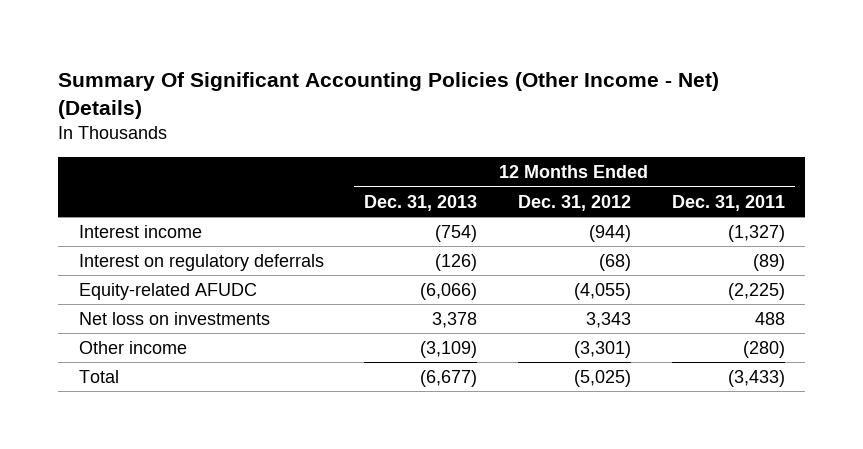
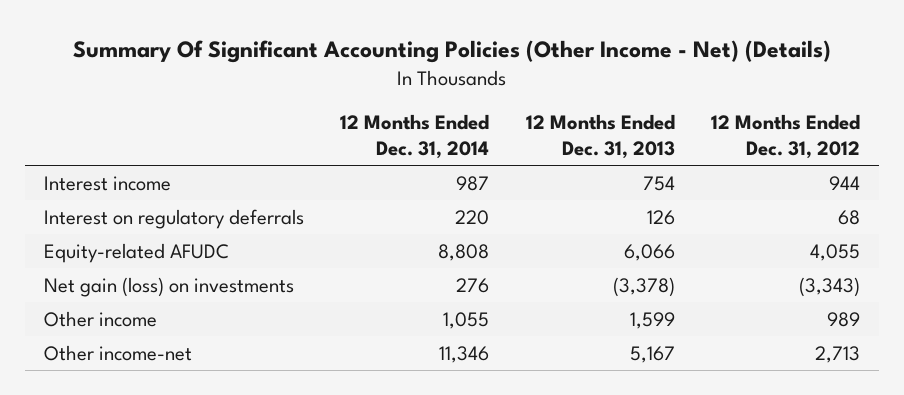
- | 12 Months Ended Dec. 31, 2013 | 12 Months Ended Dec. 31, 2012 | 12 Months Ended Dec. 31, 2011
+ | 12 Months Ended Dec. 31, 2014 | 12 Months Ended Dec. 31, 2013 | 12 Months Ended Dec. 31, 2012
- Interest income | (754) | (944) | (1,327)
- Interest on regulatory deferrals | (126) | (68) | (89)
- Equity-related AFUDC | (6,066) | (4,055) | (2,225)
- Net loss on investments | 3,378 | 3,343 | 488
- Other income | (3,109) | (3,301) | (280)
- Total | (6,677) | (5,025) | (3,433)
+ Interest income | 987 | 754 | 944
+ Interest on regulatory deferrals | 220 | 126 | 68
+ Equity-related AFUDC | 8,808 | 6,066 | 4,055
+ Net gain (loss) on investments | 276 | (3,378) | (3,343)
+ Other income | 1,055 | 1,599 | 989
+ Other income-net | 11,346 | 5,167 | 2,713

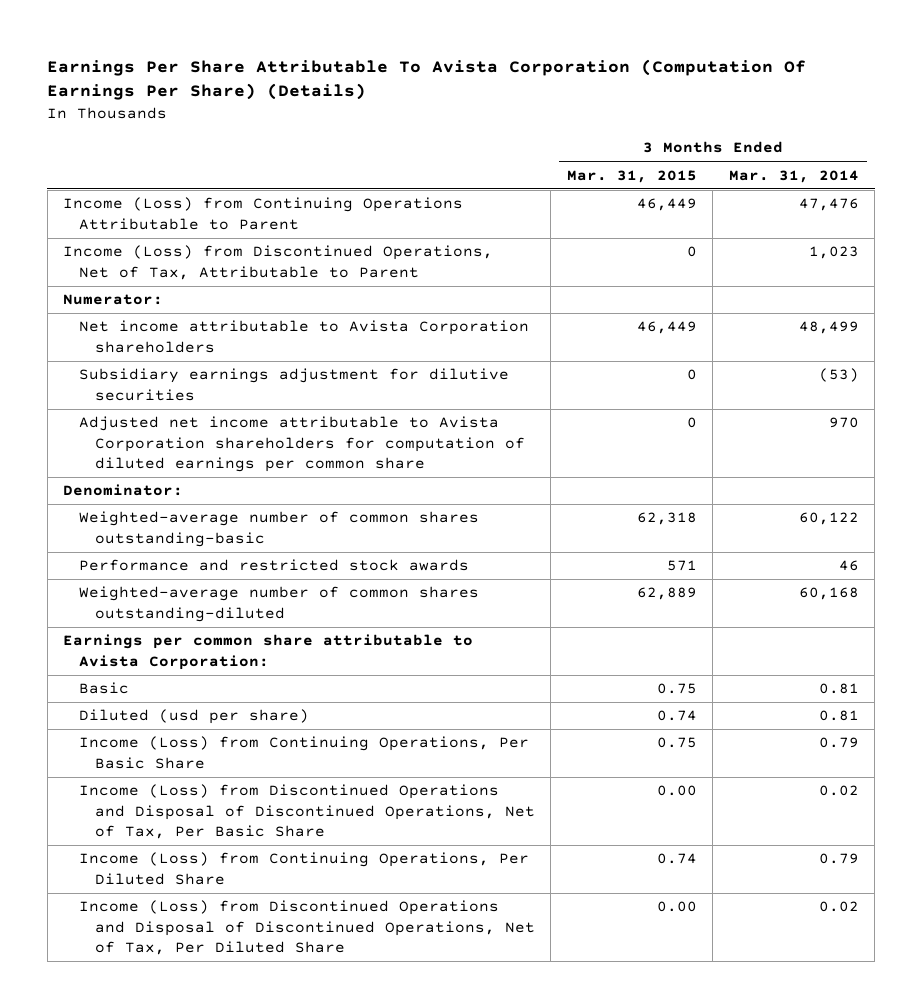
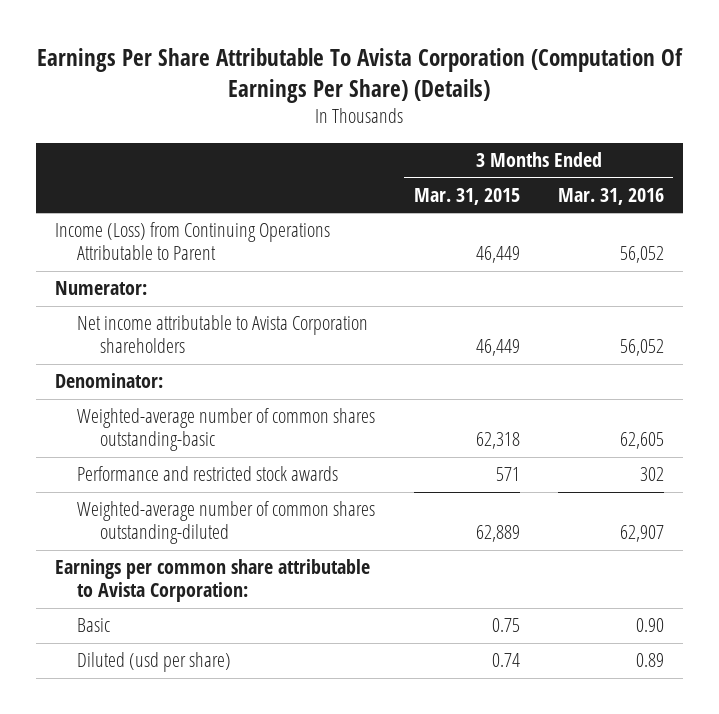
- | 3 Months Ended Mar. 31, 2015 | 3 Months Ended Mar. 31, 2014
+ | 3 Months Ended Mar. 31, 2015 | 3 Months Ended Mar. 31, 2016
- Income (Loss) from Discontinued Operations, Net of Tax, Attributable to Parent | 0 | 1,023
- Subsidiary earnings adjustment for dilutive securities | 0 | (53)
- Adjusted net income attributable to Avista Corporation shareholders for computation of diluted earnings per common share | 0 | 970
- Income (Loss) from Continuing Operations, Per Basic Share | 0.75 | 0.79
- Income (Loss) from Discontinued Operations and Disposal of Discontinued Operations, Net of Tax, Per Basic Share | 0.00 | 0.02
- Income (Loss) from Continuing Operations, Per Diluted Share | 0.74 | 0.79
- Income (Loss) from Discontinued Operations and Disposal of Discontinued Operations, Net of Tax, Per Diluted Share | 0.00 | 0.02

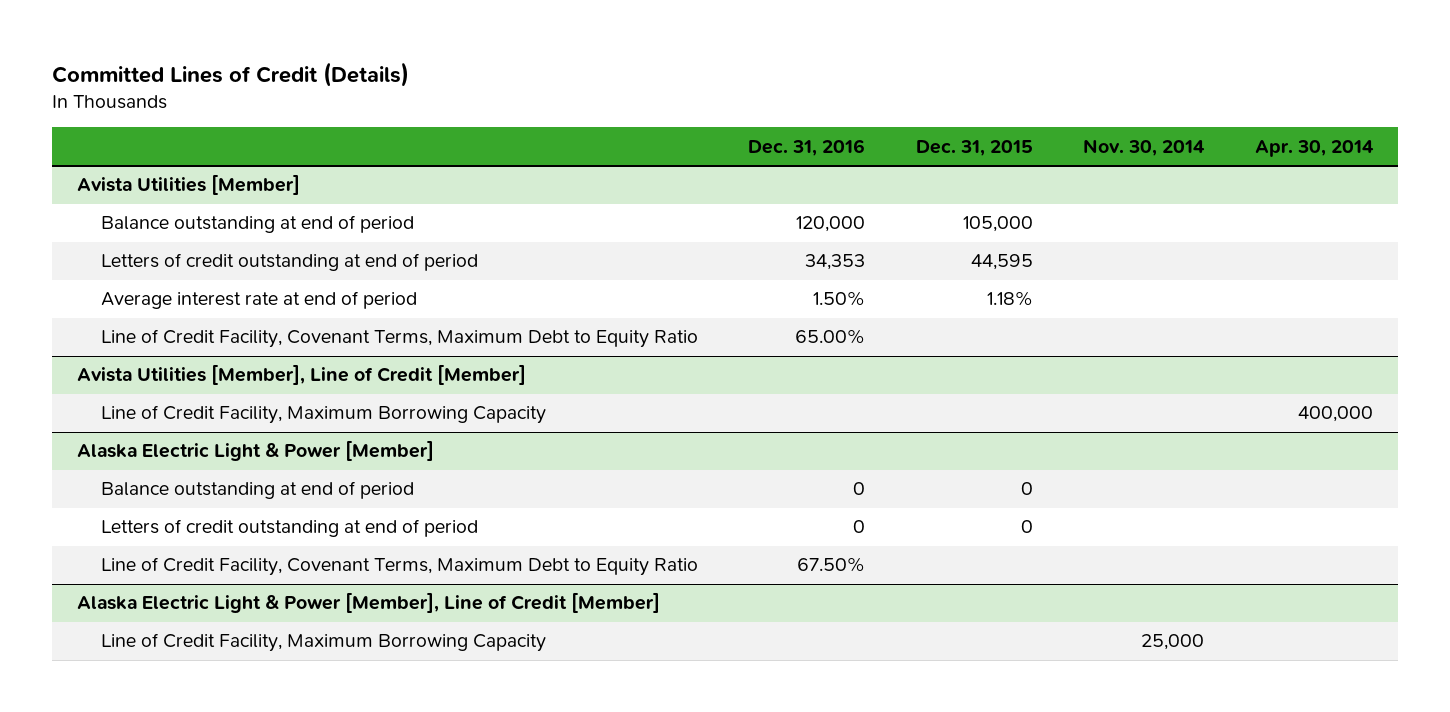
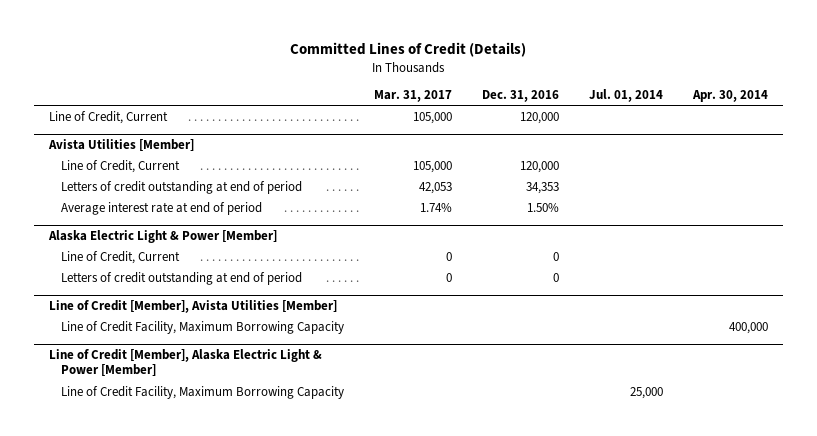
- | Dec. 31, 2016 | Dec. 31, 2015 | Nov. 30, 2014 | Apr. 30, 2014
+ | Mar. 31, 2017 | Dec. 31, 2016 | Jul. 01, 2014 | Apr. 30, 2014
+ Line of Credit, Current | 105,000 | 120,000 | |
@ Avista Utilities [Member]
- Balance outstanding at end of period | 120,000 | 105,000 | |
+ Line of Credit, Current | 105,000 | 120,000 | |
- Line of Credit Facility, Covenant Terms, Maximum Debt to Equity Ratio | 65.00% | | |
- Avista Utilities [Member], Line of Credit [Member]
- Line of Credit Facility, Maximum Borrowing Capacity | | | | 400,000
@ Alaska Electric Light & Power [Member]
- Balance outstanding at end of period | 0 | 0 | |
+ Line of Credit, Current | 0 | 0 | |
- Line of Credit Facility, Covenant Terms, Maximum Debt to Equity Ratio | 67.50% | | |
- Alaska Electric Light & Power [Member], Line of Credit [Member]
+ Line of Credit [Member], Avista Utilities [Member]
+ Line of Credit Facility, Maximum Borrowing Capacity | | | | 400,000
+ Line of Credit [Member], Alaska Electric Light & Power [Member]

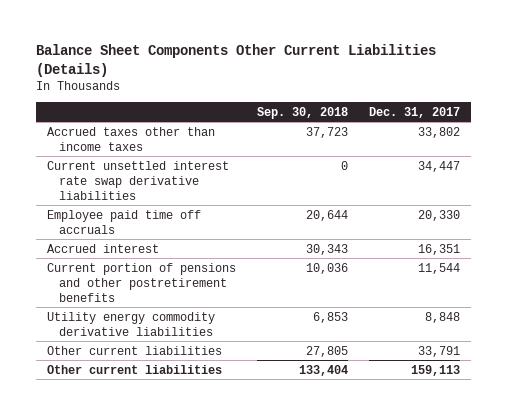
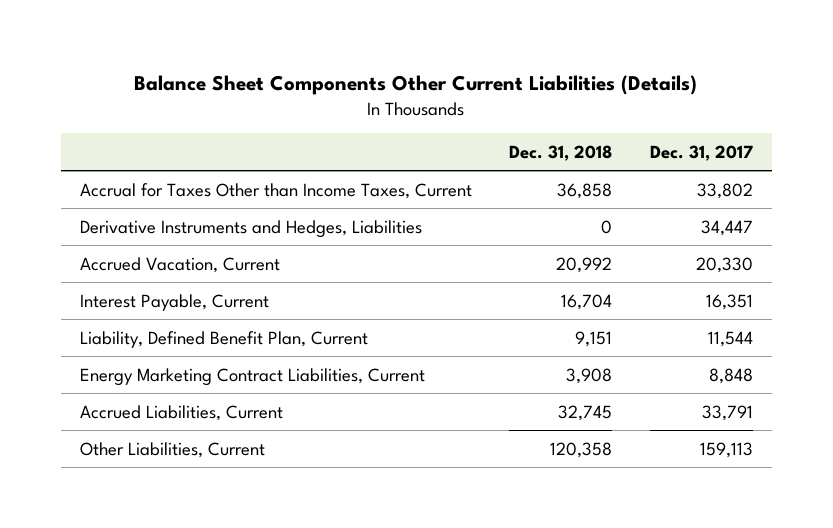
- | Sep. 30, 2018 | Dec. 31, 2017
+ | Dec. 31, 2018 | Dec. 31, 2017
- Accrued taxes other than income taxes | 37,723 | 33,802
- Current unsettled interest rate swap derivative liabilities | 0 | 34,447
- Employee paid time off accruals | 20,644 | 20,330
- Accrued interest | 30,343 | 16,351
- Current portion of pensions and other postretirement benefits | 10,036 | 11,544
- Utility energy commodity derivative liabilities | 6,853 | 8,848
- Other current liabilities | 27,805 | 33,791
- Other current liabilities | 133,404 | 159,113
+ Accrual for Taxes Other than Income Taxes, Current | 36,858 | 33,802
+ Derivative Instruments and Hedges, Liabilities | 0 | 34,447
+ Accrued Vacation, Current | 20,992 | 20,330
+ Interest Payable, Current | 16,704 | 16,351
+ Liability, Defined Benefit Plan, Current | 9,151 | 11,544
+ Energy Marketing Contract Liabilities, Current | 3,908 | 8,848
+ Accrued Liabilities, Current | 32,745 | 33,791
+ Other Liabilities, Current | 120,358 | 159,113

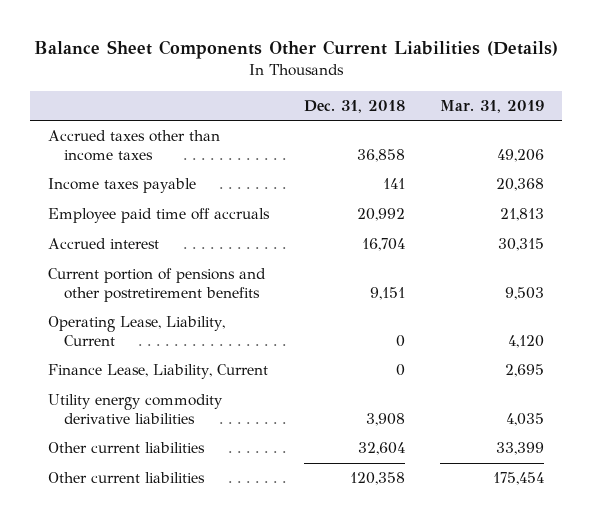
- | Dec. 31, 2018 | Dec. 31, 2017
+ | Dec. 31, 2018 | Mar. 31, 2019
- Accrual for Taxes Other than Income Taxes, Current | 36,858 | 33,802
- Derivative Instruments and Hedges, Liabilities | 0 | 34,447
- Accrued Vacation, Current | 20,992 | 20,330
- Interest Payable, Current | 16,704 | 16,351
- Liability, Defined Benefit Plan, Current | 9,151 | 11,544
- Energy Marketing Contract Liabilities, Current | 3,908 | 8,848
- Accrued Liabilities, Current | 32,745 | 33,791
- Other Liabilities, Current | 120,358 | 159,113
+ Accrued taxes other than income taxes | 36,858 | 49,206
+ Income taxes payable | 141 | 20,368
+ Employee paid time off accruals | 20,992 | 21,813
+ Accrued interest | 16,704 | 30,315
+ Current portion of pensions and other postretirement benefits | 9,151 | 9,503
+ Operating Lease, Liability, Current | 0 | 4,120
+ Finance Lease, Liability, Current | 0 | 2,695
+ Utility energy commodity derivative liabilities | 3,908 | 4,035
+ Other current liabilities | 32,604 | 33,399
+ Other current liabilities | 120,358 | 175,454

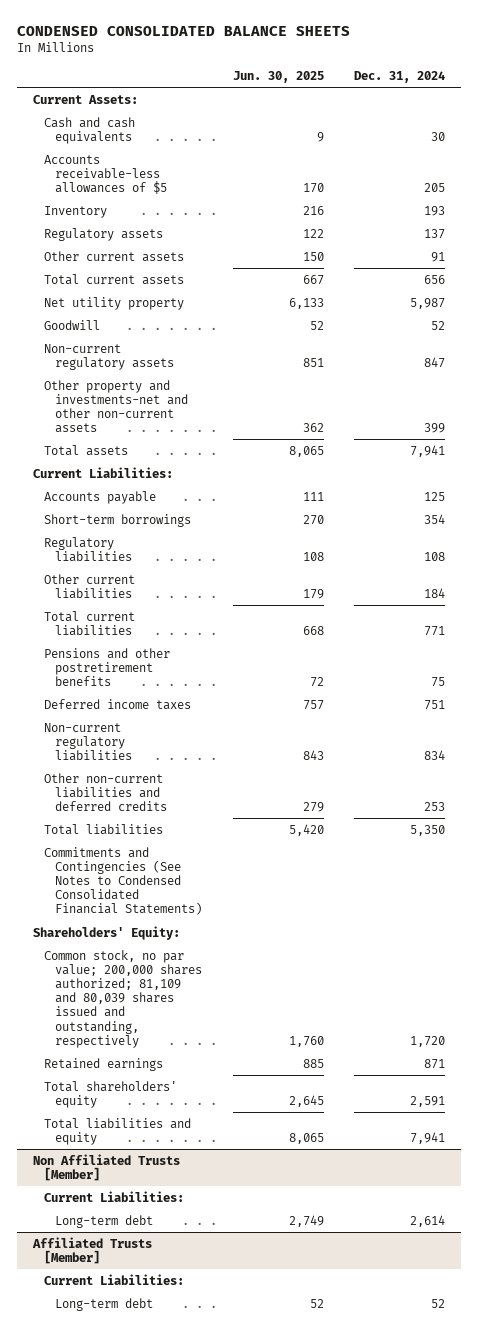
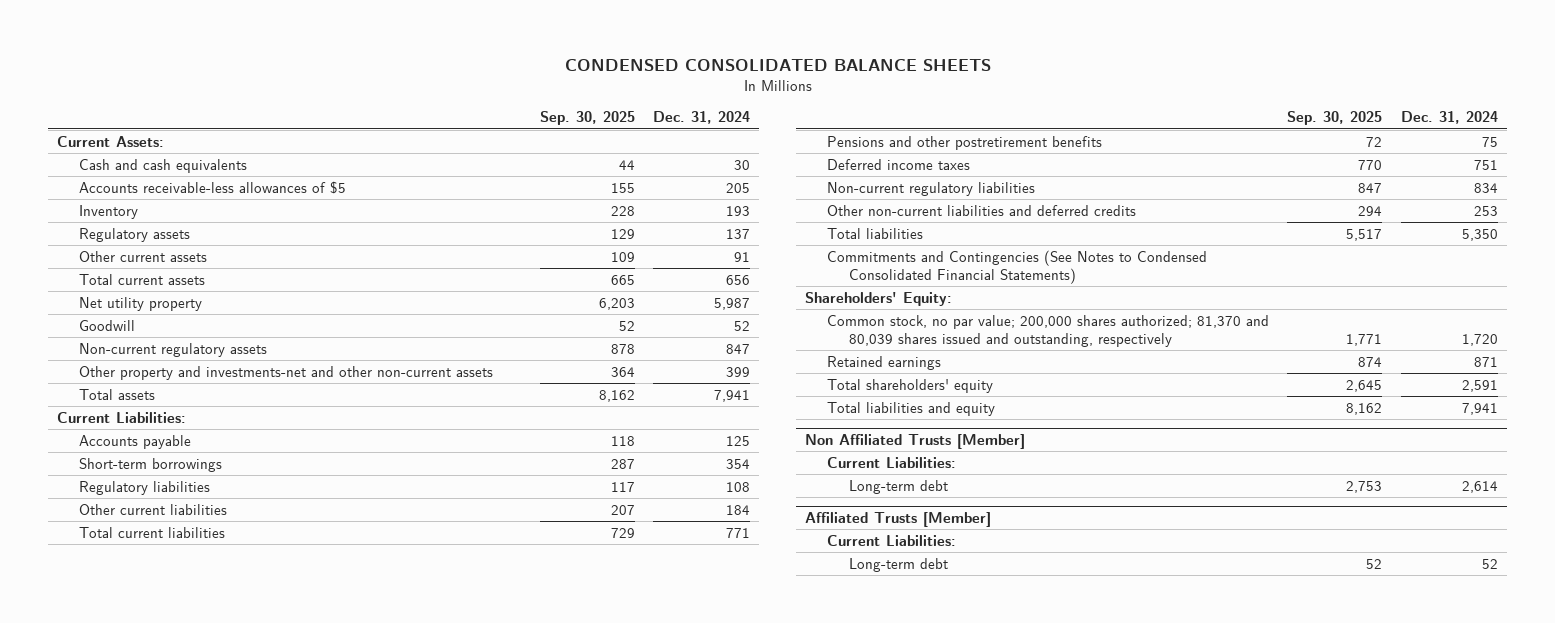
- | Jun. 30, 2025 | Dec. 31, 2024
+ | Sep. 30, 2025 | Dec. 31, 2024
- Common stock, no par value; 200,000 shares authorized; 81,109 and 80,039 shares issued and outstanding, respectively | 1,760 | 1,720
+ Common stock, no par value; 200,000 shares authorized; 81,370 and 80,039 shares issued and outstanding, respectively | 1,771 | 1,720

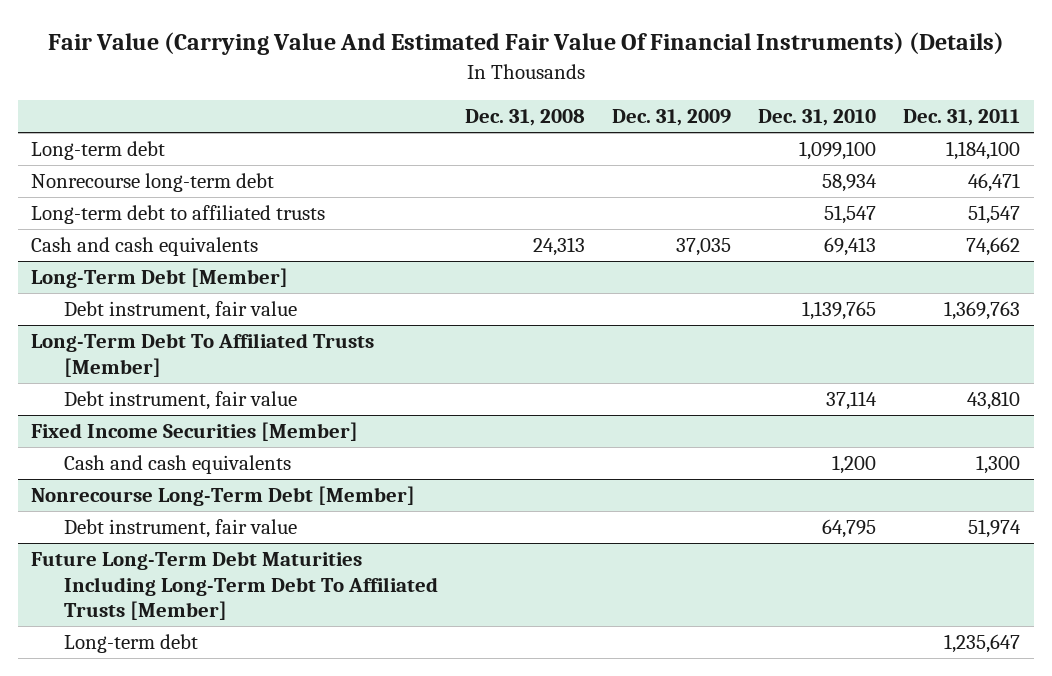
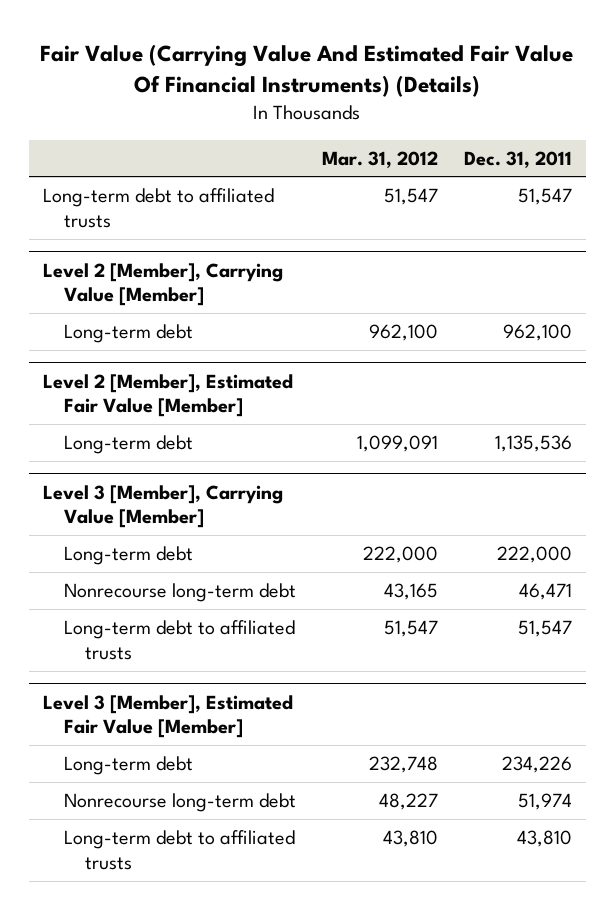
- | Dec. 31, 2008 | Dec. 31, 2009 | Dec. 31, 2010 | Dec. 31, 2011
+ | Mar. 31, 2012 | Dec. 31, 2011
- Long-term debt | | | 1,099,100 | 1,184,100
+ Long-term debt to affiliated trusts | 51,547 | 51,547
+ Level 2 [Member], Carrying Value [Member]
+ Long-term debt | 962,100 | 962,100
+ Level 2 [Member], Estimated Fair Value [Member]
+ Long-term debt | 1,099,091 | 1,135,536
+ Level 3 [Member], Carrying Value [Member]
+ Long-term debt | 222,000 | 222,000
- Cash and cash equivalents | 24,313 | 37,035 | 69,413 | 74,662
- Long-Term Debt [Member]
- Debt instrument, fair value | | | 1,139,765 | 1,369,763
- Long-Term Debt To Affiliated Trusts [Member]
- Debt instrument, fair value | | | 37,114 | 43,810
- Fixed Income Securities [Member]
- Cash and cash equivalents | | | 1,200 | 1,300
- Nonrecourse Long-Term Debt [Member]
- Debt instrument, fair value | | | 64,795 | 51,974
- Future Long-Term Debt Maturities Including Long-Term Debt To Affiliated Trusts [Member]
- Long-term debt | | | | 1,235,647
+ Level 3 [Member], Estimated Fair Value [Member]
+ Long-term debt | 232,748 | 234,226
+ Nonrecourse long-term debt | 48,227 | 51,974
+ Long-term debt to affiliated trusts | 43,810 | 43,810

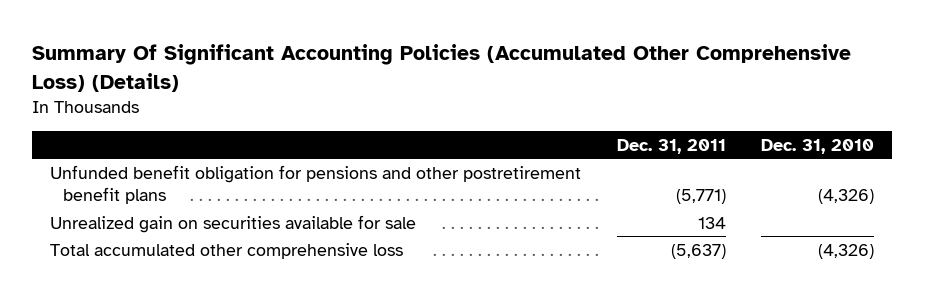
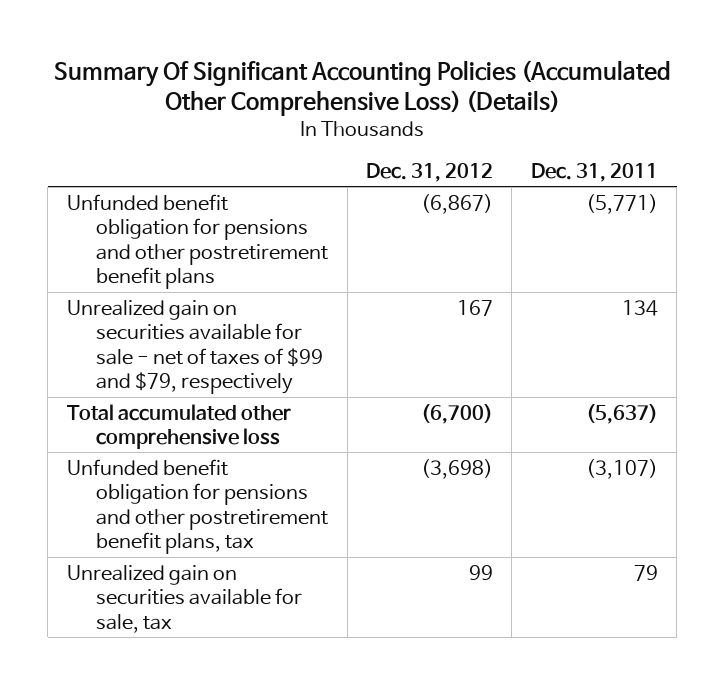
- | Dec. 31, 2011 | Dec. 31, 2010
+ | Dec. 31, 2012 | Dec. 31, 2011
- Unrealized gain on securities available for sale | 134 |
+ Unrealized gain on securities available for sale - net of taxes of $99 and $79, respectively | 167 | 134
+ Unfunded benefit obligation for pensions and other postretirement benefit plans, tax | (3,698) | (3,107)
+ Unrealized gain on securities available for sale, tax | 99 | 79

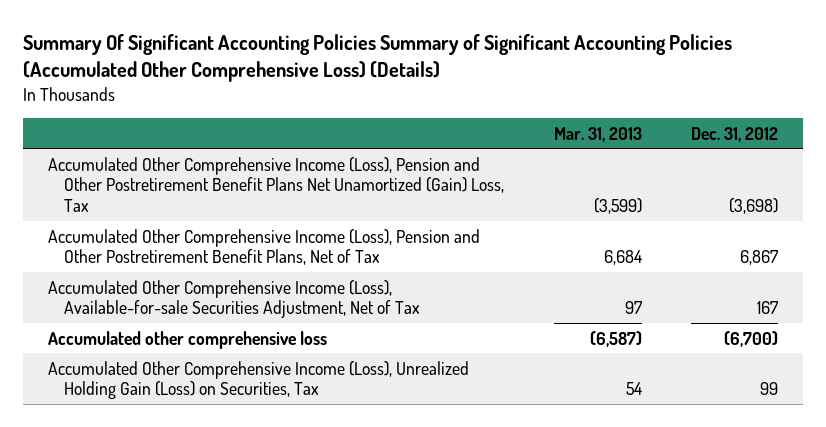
- Summary Of Significant Accounting Policies (Accumulated Other Comprehensive Loss) (Details)
+ Summary Of Significant Accounting Policies Summary of Significant Accounting Policies (Accumulated Other Comprehensive Loss) (Details)
- | Dec. 31, 2012 | Dec. 31, 2011
+ | Mar. 31, 2013 | Dec. 31, 2012
- Unfunded benefit obligation for pensions and other postretirement benefit plans | (6,867) | (5,771)
- Unrealized gain on securities available for sale - net of taxes of $99 and $79, respectively | 167 | 134
- Total accumulated other comprehensive loss | (6,700) | (5,637)
- Unfunded benefit obligation for pensions and other postretirement benefit plans, tax | (3,698) | (3,107)
- Unrealized gain on securities available for sale, tax | 99 | 79
+ Accumulated Other Comprehensive Income (Loss), Pension and Other Postretirement Benefit Plans Net Unamortized (Gain) Loss, Tax | (3,599) | (3,698)
+ Accumulated Other Comprehensive Income (Loss), Pension and Other Postretirement Benefit Plans, Net of Tax | 6,684 | 6,867
+ Accumulated Other Comprehensive Income (Loss), Available-for-sale Securities Adjustment, Net of Tax | 97 | 167
+ Accumulated other comprehensive loss | (6,587) | (6,700)
+ Accumulated Other Comprehensive Income (Loss), Unrealized Holding Gain (Loss) on Securities, Tax | 54 | 99

